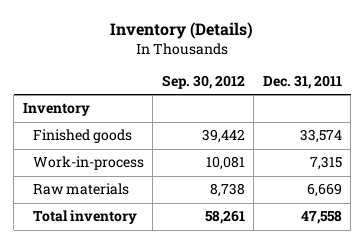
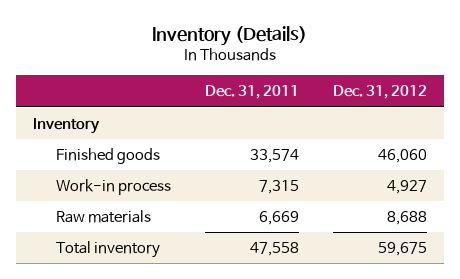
- | Sep. 30, 2012 | Dec. 31, 2011
+ | Dec. 31, 2011 | Dec. 31, 2012
- Work-in-process | 10,081 | 7,315
+ Work-in process | 7,315 | 4,927

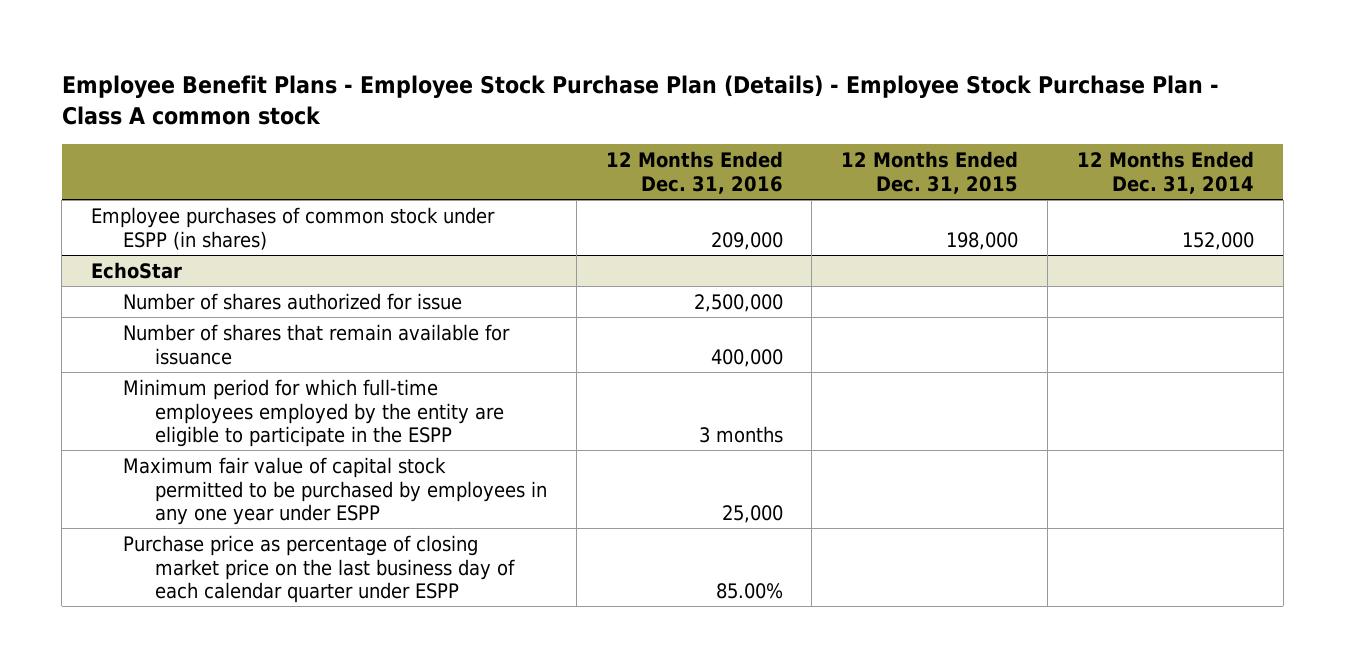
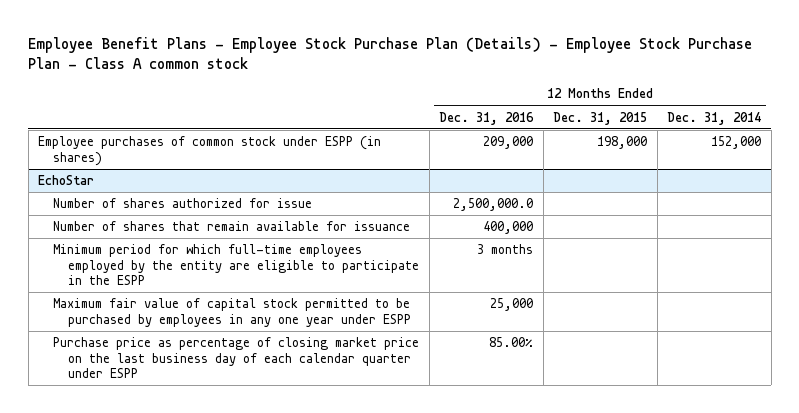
@ EchoStar
- Number of shares authorized for issue | 2,500,000 | |
+ Number of shares authorized for issue | 2,500,000.0 | |

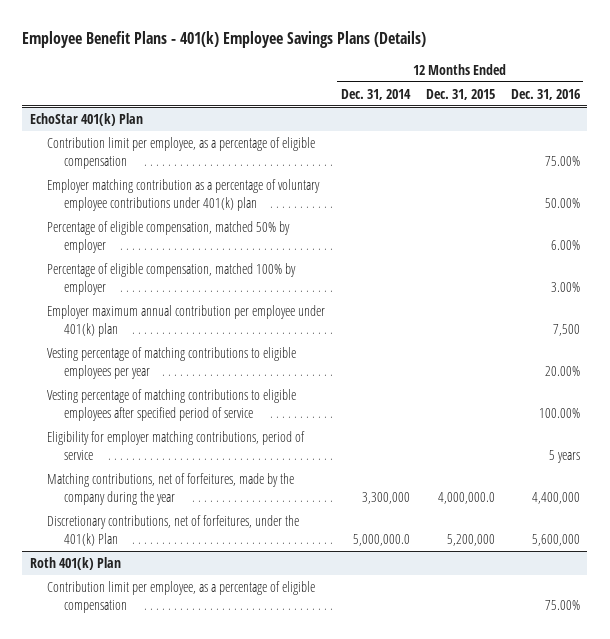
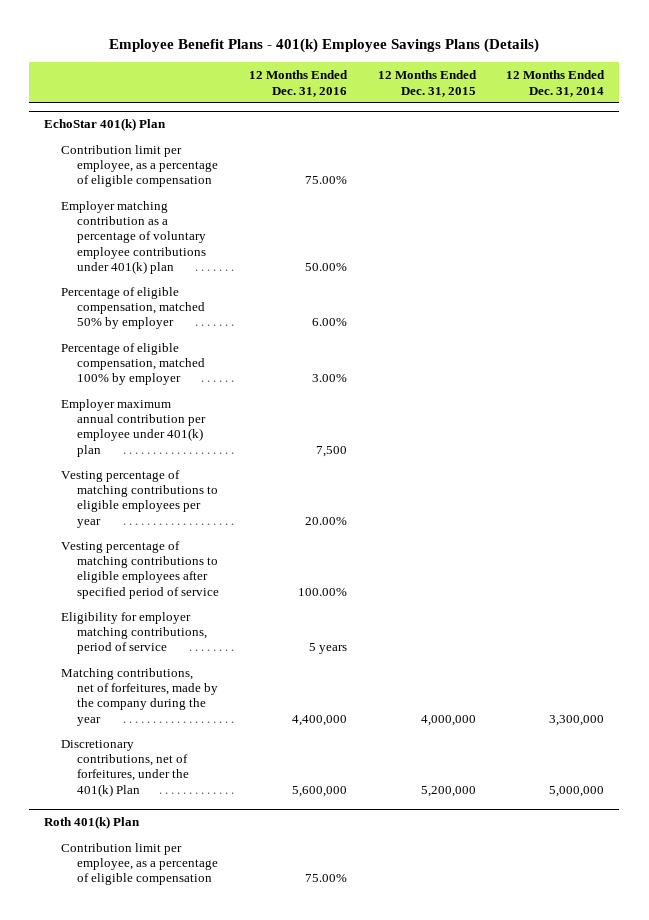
- | 12 Months Ended Dec. 31, 2014 | 12 Months Ended Dec. 31, 2015 | 12 Months Ended Dec. 31, 2016
+ | 12 Months Ended Dec. 31, 2016 | 12 Months Ended Dec. 31, 2015 | 12 Months Ended Dec. 31, 2014
@ EchoStar 401(k) Plan
- Matching contributions, net of forfeitures, made by the company during the year | 3,300,000 | 4,000,000.0 | 4,400,000
- Discretionary contributions, net of forfeitures, under the 401(k) Plan | 5,000,000.0 | 5,200,000 | 5,600,000
+ Matching contributions, net of forfeitures, made by the company during the year | 4,400,000 | 4,000,000 | 3,300,000
+ Discretionary contributions, net of forfeitures, under the 401(k) Plan | 5,600,000 | 5,200,000 | 5,000,000

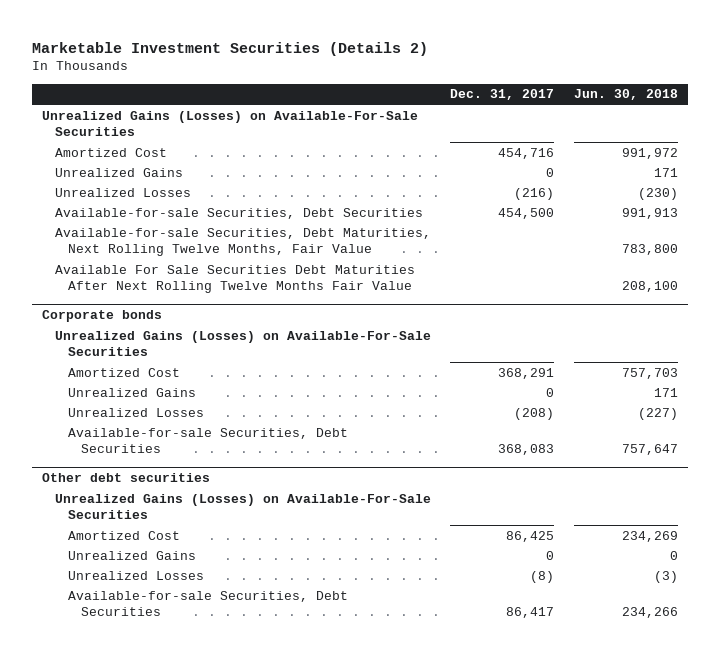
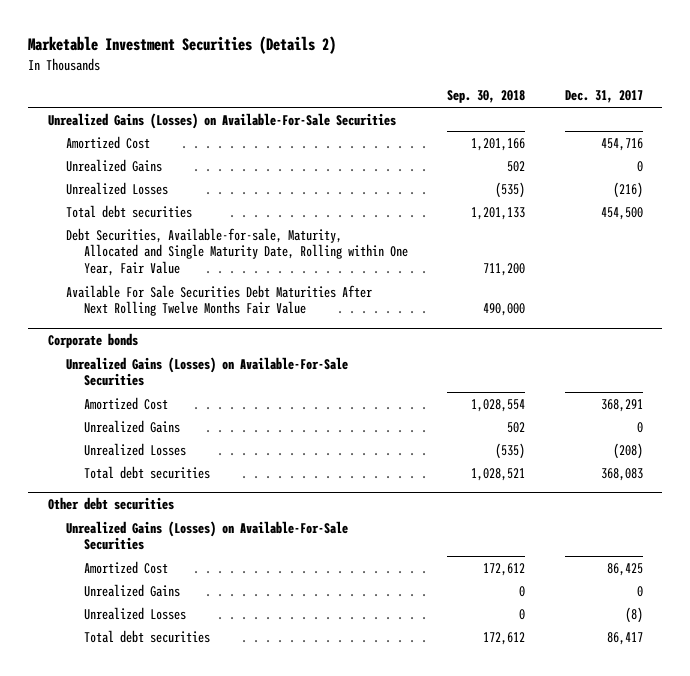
- | Dec. 31, 2017 | Jun. 30, 2018
+ | Sep. 30, 2018 | Dec. 31, 2017
- Available-for-sale Securities, Debt Securities | 454,500 | 991,913
- Available-for-sale Securities, Debt Maturities, Next Rolling Twelve Months, Fair Value | | 783,800
+ Total debt securities | 1,201,133 | 454,500
+ Debt Securities, Available-for-sale, Maturity, Allocated and Single Maturity Date, Rolling within One Year, Fair Value | 711,200 |
@ Corporate bonds
- Available-for-sale Securities, Debt Securities | 368,083 | 757,647
+ Total debt securities | 1,028,521 | 368,083
@ Other debt securities
- Available-for-sale Securities, Debt Securities | 86,417 | 234,266
+ Total debt securities | 172,612 | 86,417

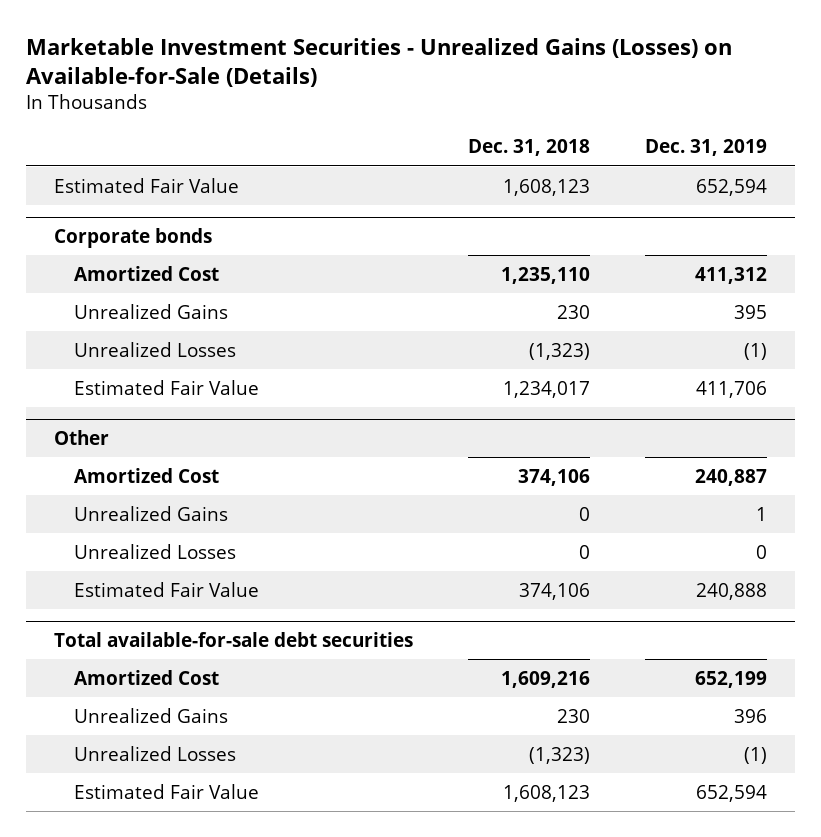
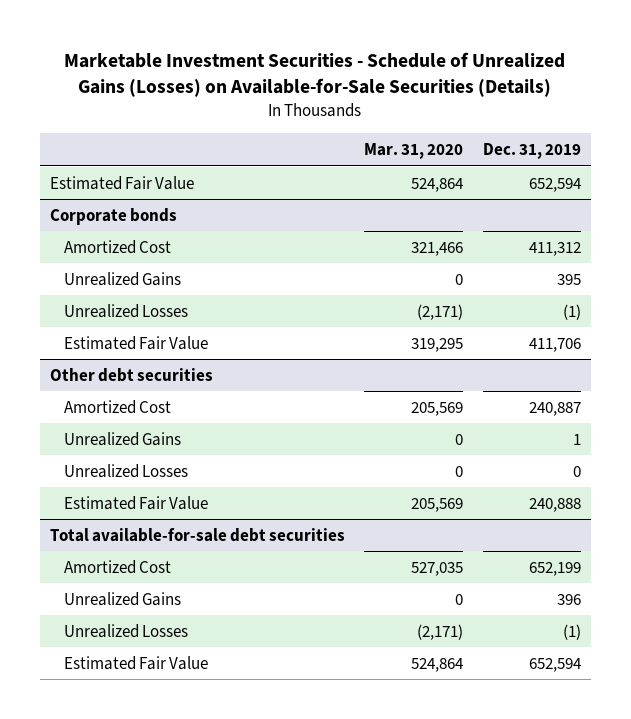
- Marketable Investment Securities - Unrealized Gains (Losses) on Available-for-Sale (Details)
+ Marketable Investment Securities - Schedule of Unrealized Gains (Losses) on Available-for-Sale Securities (Details)
- | Dec. 31, 2018 | Dec. 31, 2019
+ | Mar. 31, 2020 | Dec. 31, 2019
- Other
+ Other debt securities

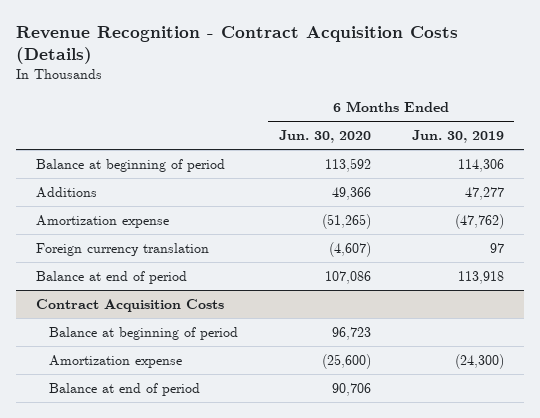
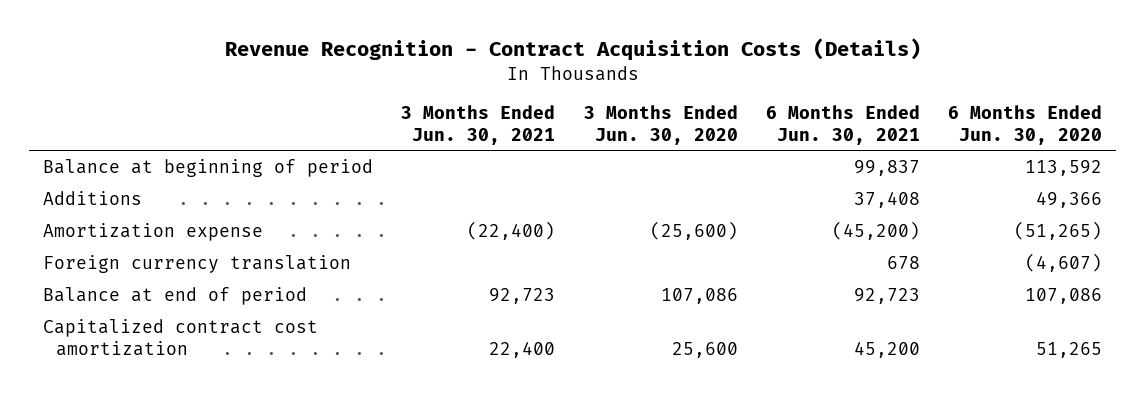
- | 6 Months Ended Jun. 30, 2020 | 6 Months Ended Jun. 30, 2019
+ | 3 Months Ended Jun. 30, 2021 | 3 Months Ended Jun. 30, 2020 | 6 Months Ended Jun. 30, 2021 | 6 Months Ended Jun. 30, 2020
- Contract Acquisition Costs
- Balance at beginning of period | 96,723 |
- Amortization expense | (25,600) | (24,300)
- Balance at end of period | 90,706 |
+ Capitalized contract cost amortization | 22,400 | 25,600 | 45,200 | 51,265

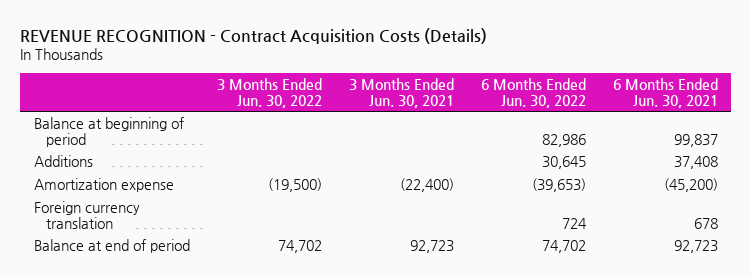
- Revenue Recognition - Contract Acquisition Costs (Details)
+ REVENUE RECOGNITION - Contract Acquisition Costs (Details)
- | 3 Months Ended Jun. 30, 2021 | 3 Months Ended Jun. 30, 2020 | 6 Months Ended Jun. 30, 2021 | 6 Months Ended Jun. 30, 2020
+ | 3 Months Ended Jun. 30, 2022 | 3 Months Ended Jun. 30, 2021 | 6 Months Ended Jun. 30, 2022 | 6 Months Ended Jun. 30, 2021
- Capitalized contract cost amortization | 22,400 | 25,600 | 45,200 | 51,265

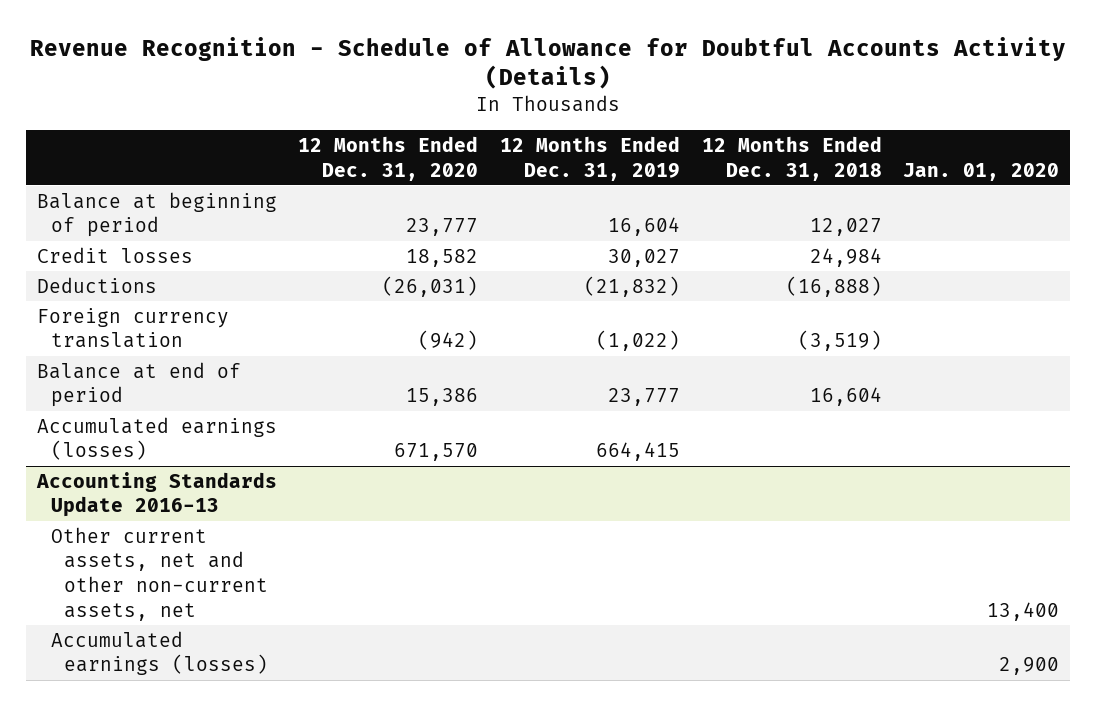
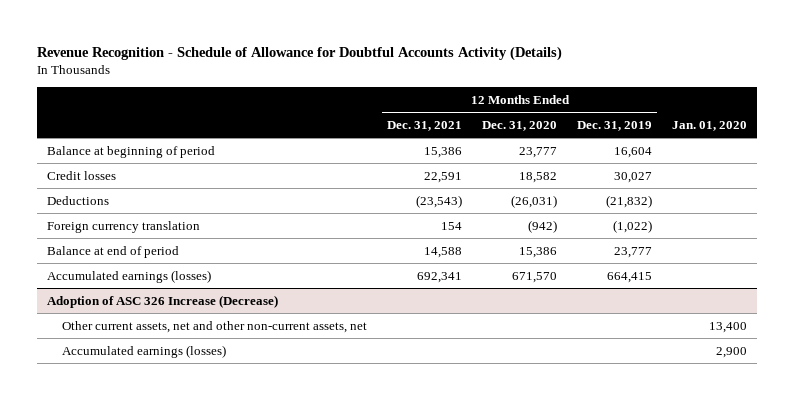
- | 12 Months Ended Dec. 31, 2020 | 12 Months Ended Dec. 31, 2019 | 12 Months Ended Dec. 31, 2018 | Jan. 01, 2020
+ | 12 Months Ended Dec. 31, 2021 | 12 Months Ended Dec. 31, 2020 | 12 Months Ended Dec. 31, 2019 | Jan. 01, 2020
- Accounting Standards Update 2016-13
+ Adoption of ASC 326 Increase (Decrease)

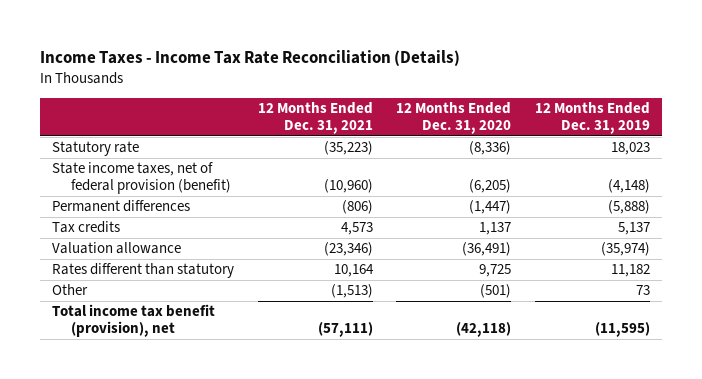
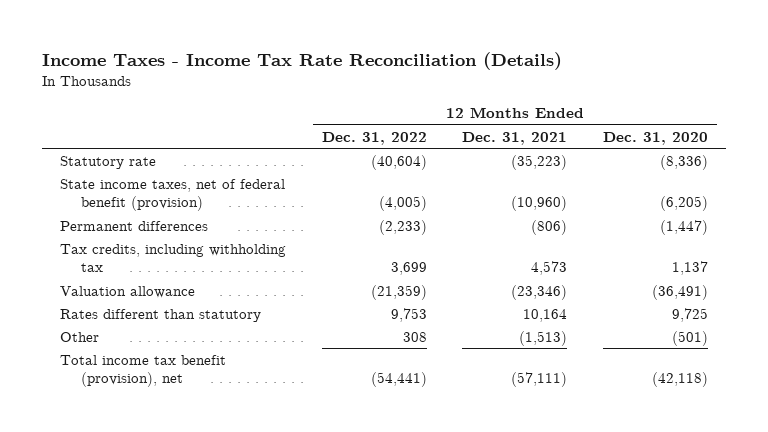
- | 12 Months Ended Dec. 31, 2021 | 12 Months Ended Dec. 31, 2020 | 12 Months Ended Dec. 31, 2019
+ | 12 Months Ended Dec. 31, 2022 | 12 Months Ended Dec. 31, 2021 | 12 Months Ended Dec. 31, 2020
- State income taxes, net of federal provision (benefit) | (10,960) | (6,205) | (4,148)
+ State income taxes, net of federal benefit (provision) | (4,005) | (10,960) | (6,205)
- Tax credits | 4,573 | 1,137 | 5,137
+ Tax credits, including withholding tax | 3,699 | 4,573 | 1,137

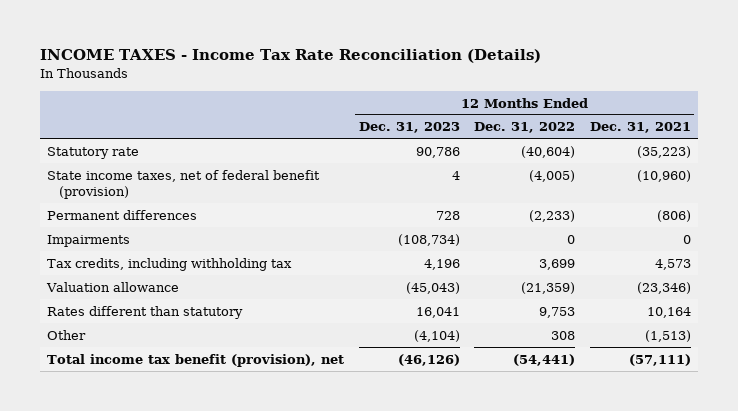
- Income Taxes - Income Tax Rate Reconciliation (Details)
+ INCOME TAXES - Income Tax Rate Reconciliation (Details)
- | 12 Months Ended Dec. 31, 2022 | 12 Months Ended Dec. 31, 2021 | 12 Months Ended Dec. 31, 2020
+ | 12 Months Ended Dec. 31, 2023 | 12 Months Ended Dec. 31, 2022 | 12 Months Ended Dec. 31, 2021
+ Impairments | (108,734) | 0 | 0

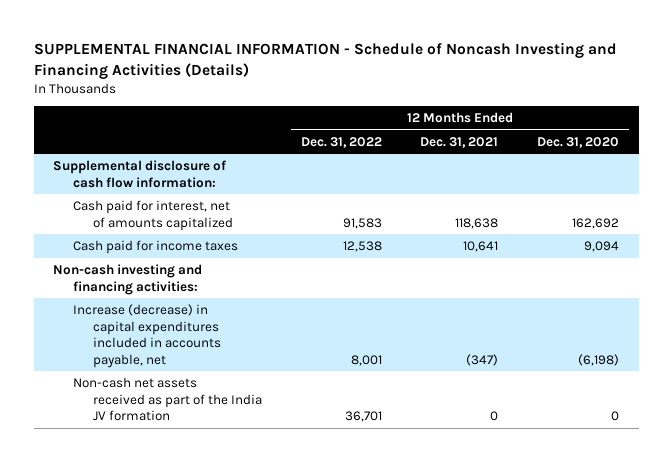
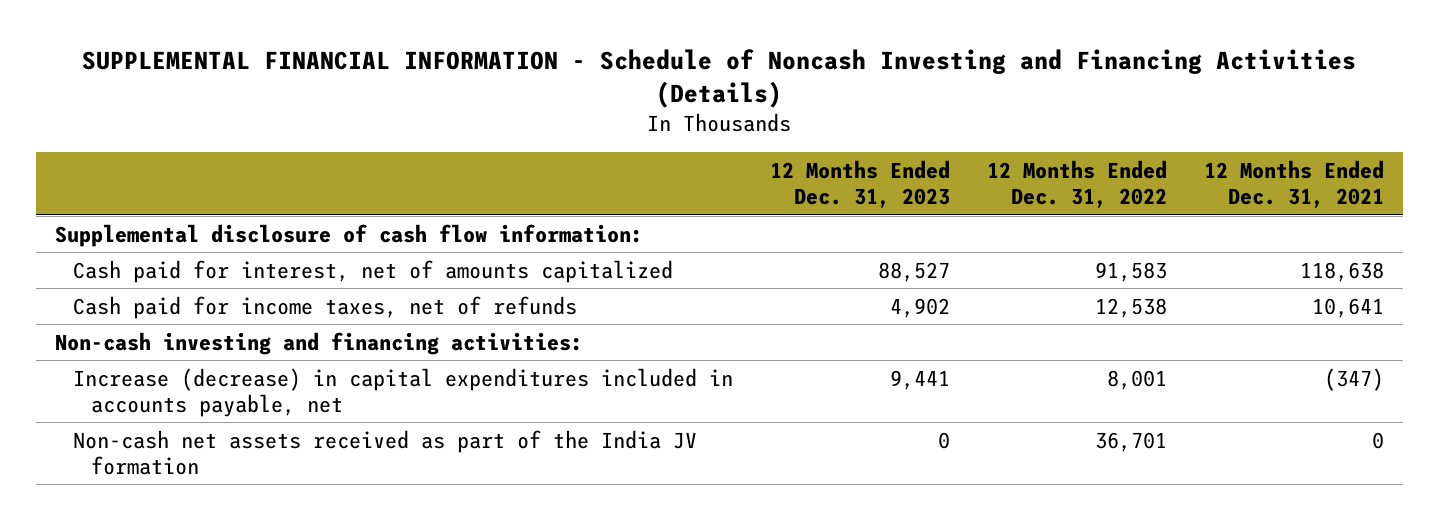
- | 12 Months Ended Dec. 31, 2022 | 12 Months Ended Dec. 31, 2021 | 12 Months Ended Dec. 31, 2020
+ | 12 Months Ended Dec. 31, 2023 | 12 Months Ended Dec. 31, 2022 | 12 Months Ended Dec. 31, 2021
- Cash paid for income taxes | 12,538 | 10,641 | 9,094
+ Cash paid for income taxes, net of refunds | 4,902 | 12,538 | 10,641

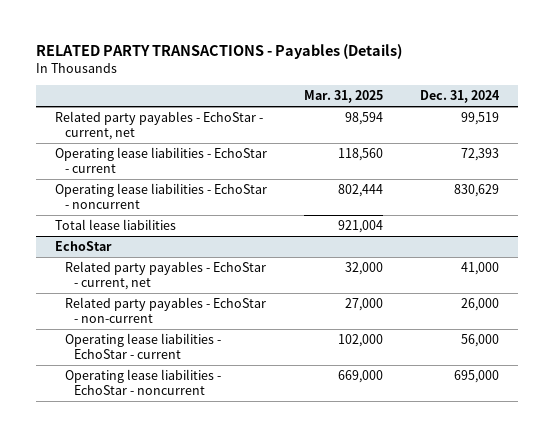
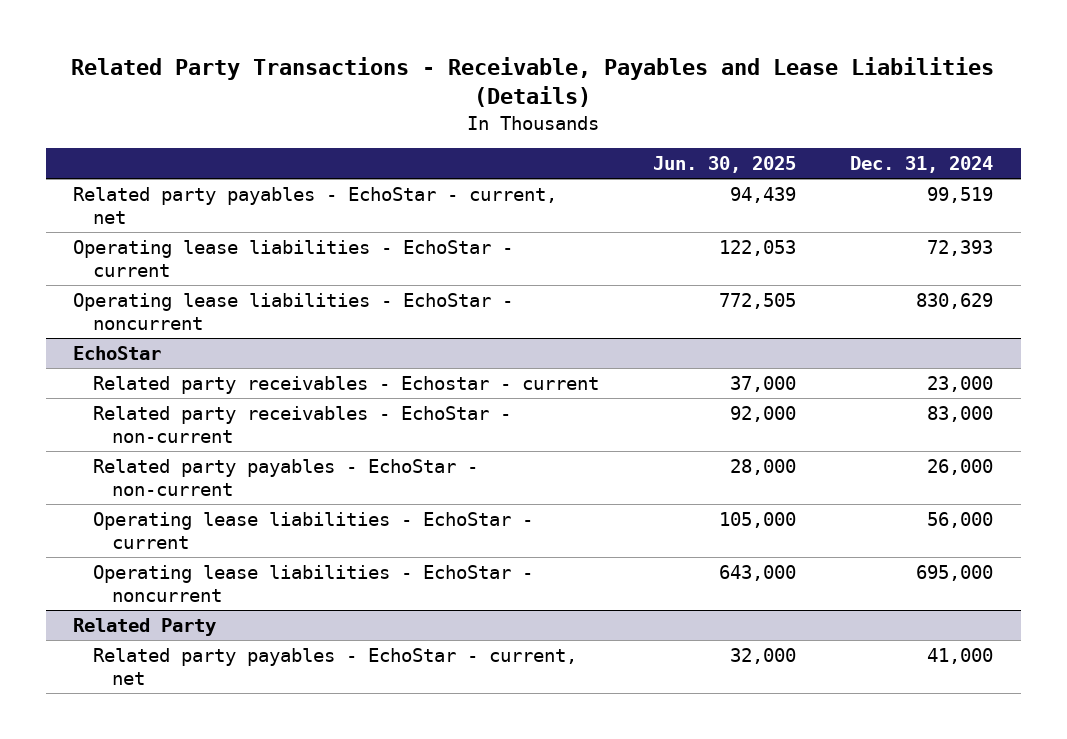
- RELATED PARTY TRANSACTIONS - Payables (Details)
+ Related Party Transactions - Receivable, Payables and Lease Liabilities (Details)
- | Mar. 31, 2025 | Dec. 31, 2024
+ | Jun. 30, 2025 | Dec. 31, 2024
- Total lease liabilities | 921,004 |
@ EchoStar
- Related party payables - EchoStar - current, net | 32,000 | 41,000
+ Related party receivables - Echostar - current | 37,000 | 23,000
+ Related party receivables - EchoStar - non-current | 92,000 | 83,000
+ Related Party
+ Related party payables - EchoStar - current, net | 32,000 | 41,000

